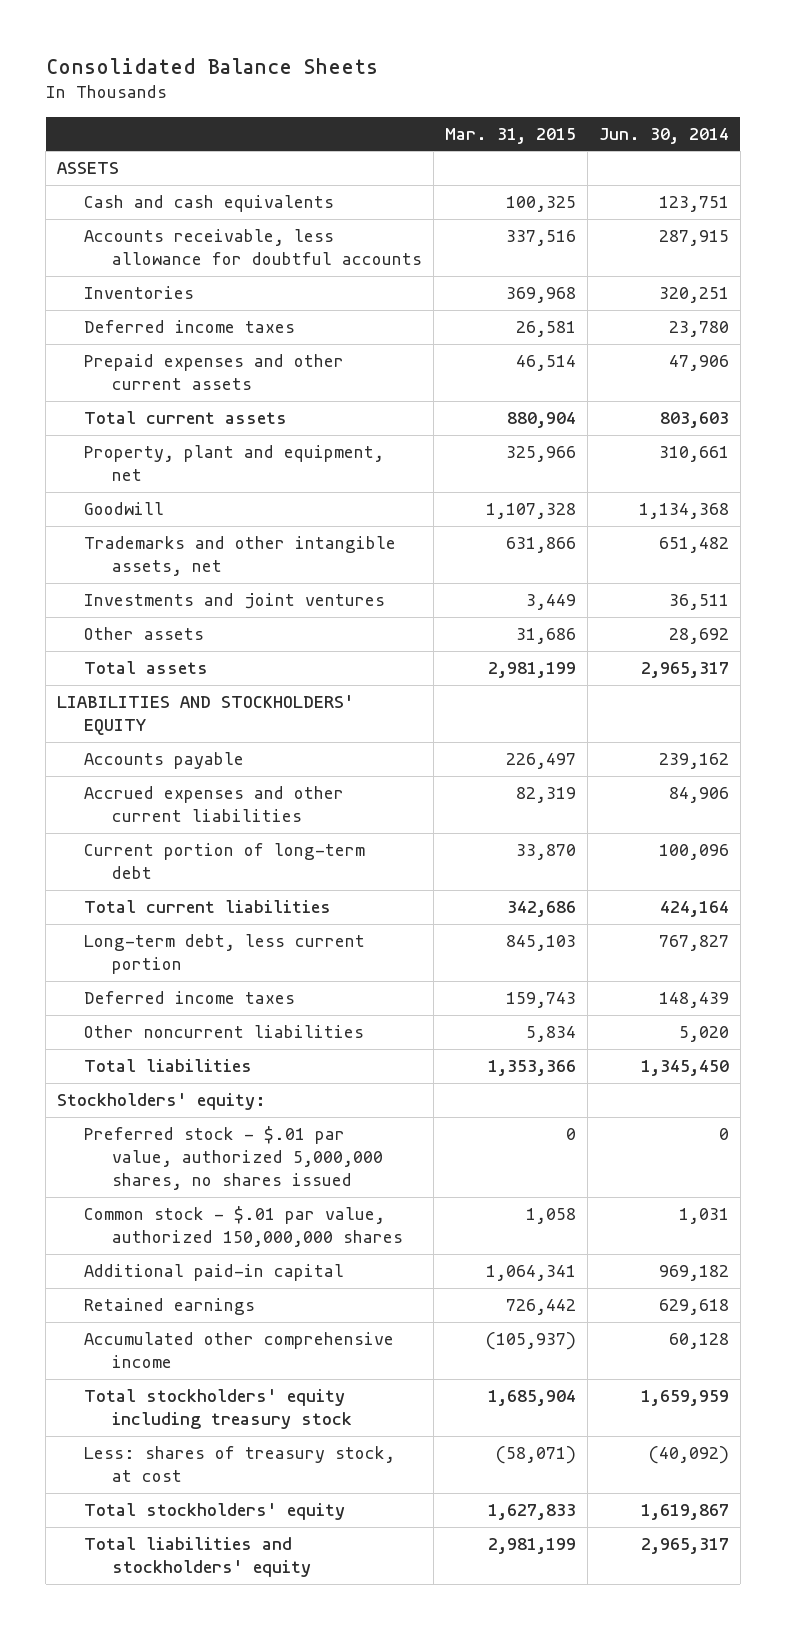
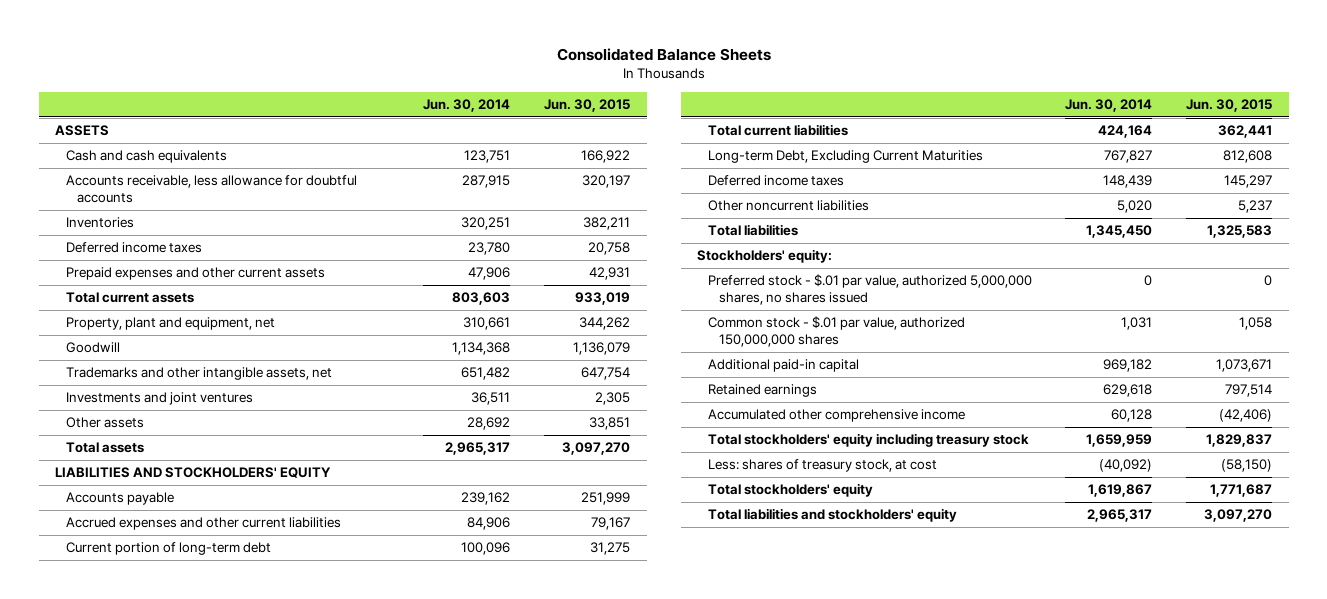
- | Mar. 31, 2015 | Jun. 30, 2014
+ | Jun. 30, 2014 | Jun. 30, 2015
- Long-term debt, less current portion | 845,103 | 767,827
+ Long-term Debt, Excluding Current Maturities | 767,827 | 812,608

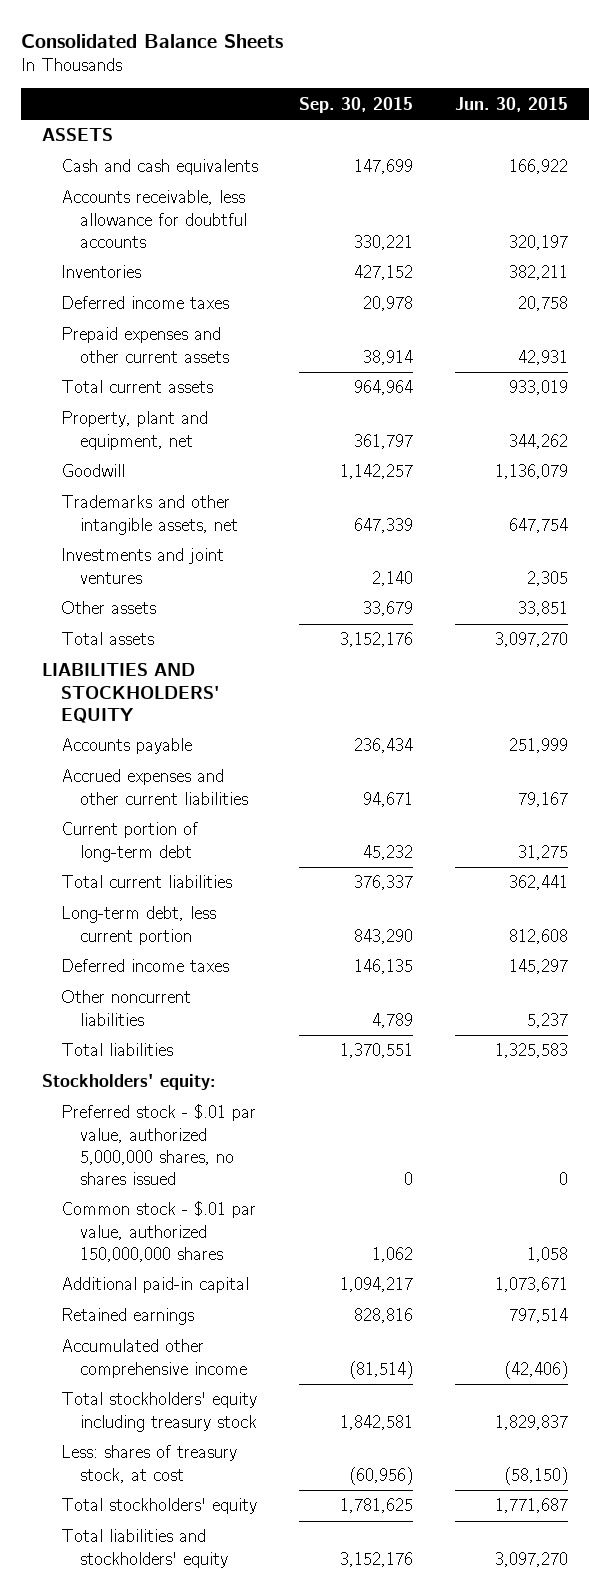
- | Jun. 30, 2014 | Jun. 30, 2015
+ | Sep. 30, 2015 | Jun. 30, 2015
- Long-term Debt, Excluding Current Maturities | 767,827 | 812,608
+ Long-term debt, less current portion | 843,290 | 812,608

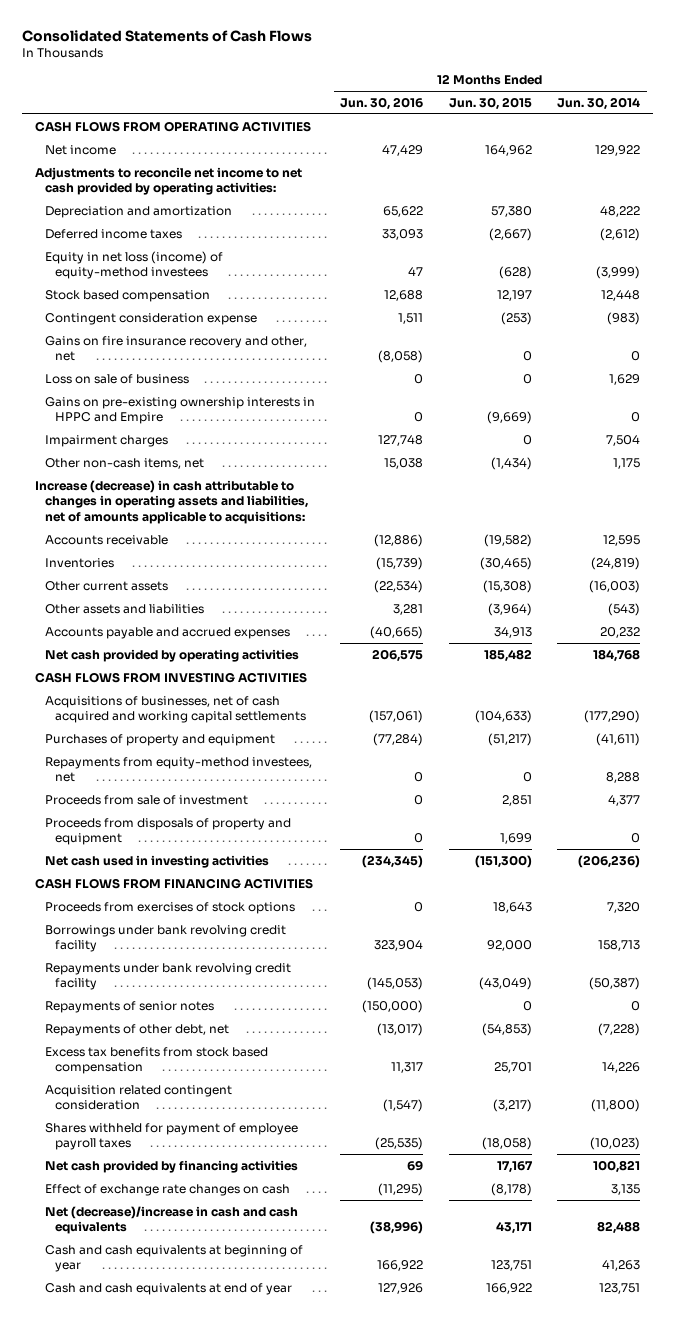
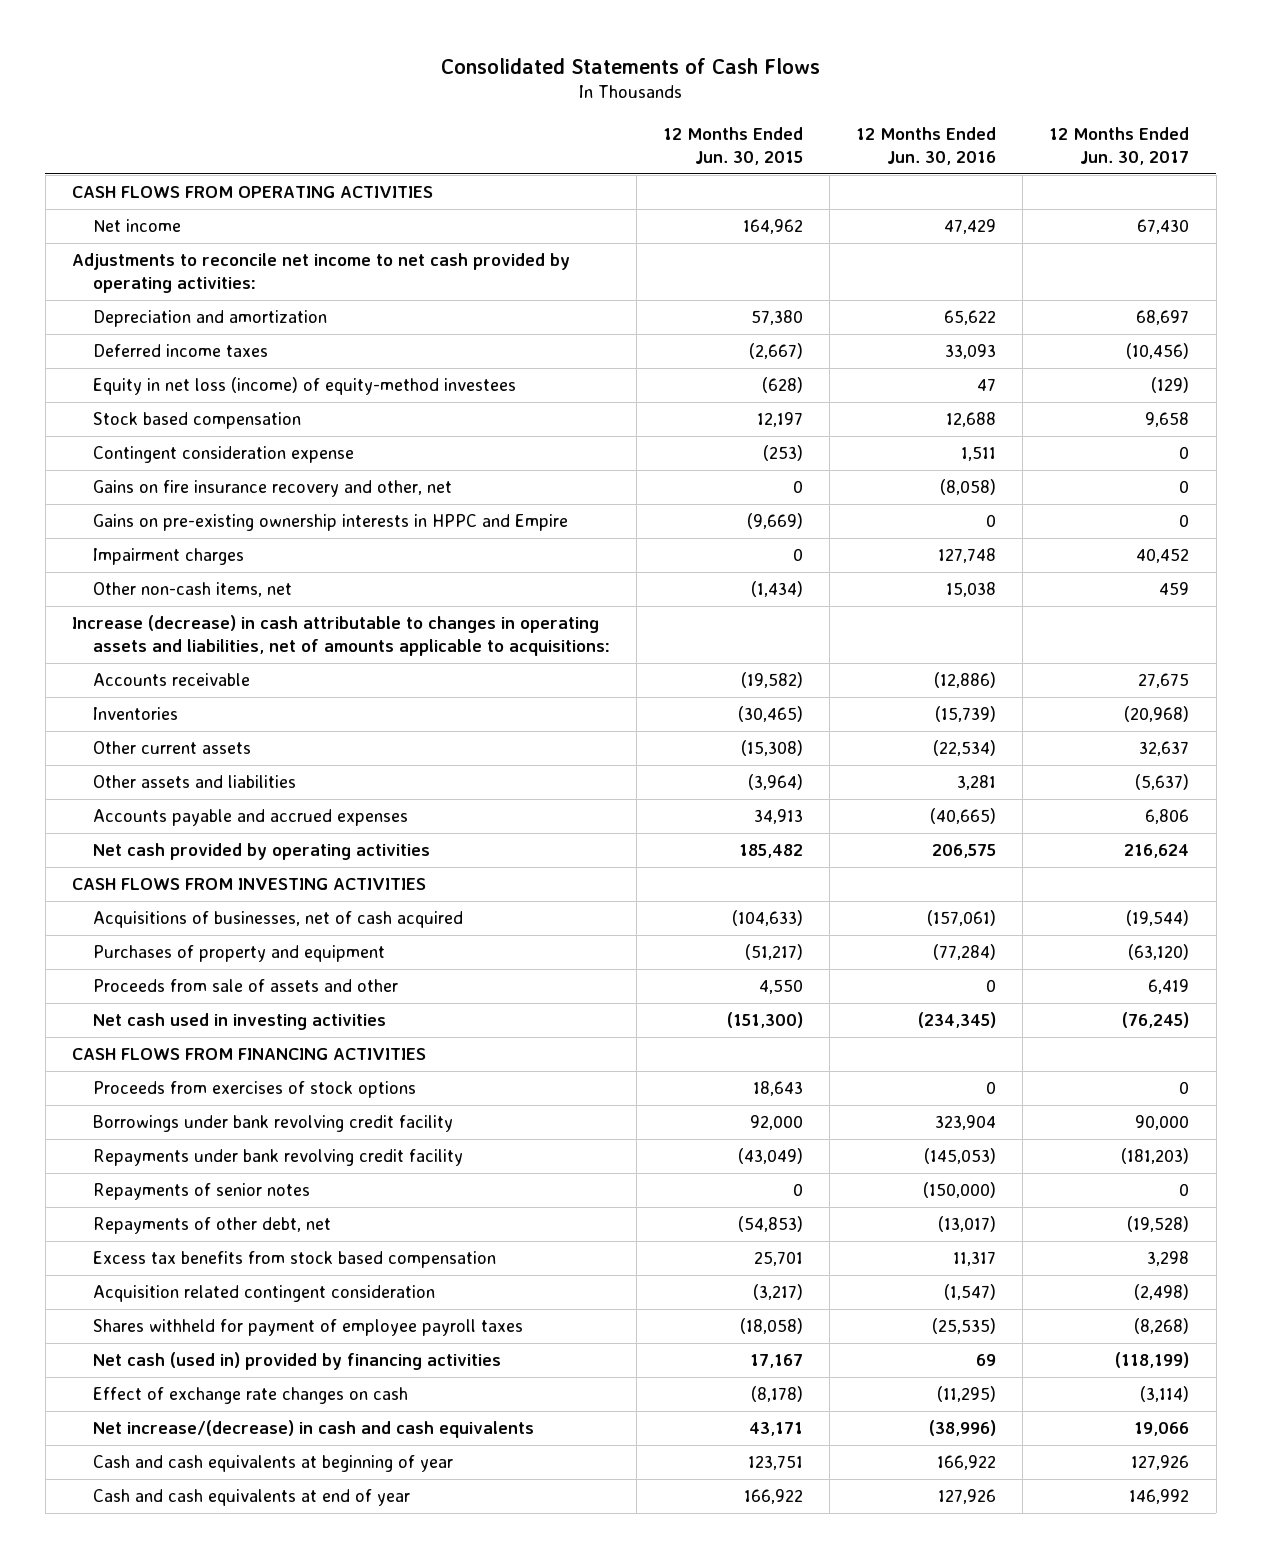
- | 12 Months Ended Jun. 30, 2016 | 12 Months Ended Jun. 30, 2015 | 12 Months Ended Jun. 30, 2014
+ | 12 Months Ended Jun. 30, 2015 | 12 Months Ended Jun. 30, 2016 | 12 Months Ended Jun. 30, 2017
- Loss on sale of business | 0 | 0 | 1,629
- Acquisitions of businesses, net of cash acquired and working capital settlements | (157,061) | (104,633) | (177,290)
+ Acquisitions of businesses, net of cash acquired | (104,633) | (157,061) | (19,544)
- Repayments from equity-method investees, net | 0 | 0 | 8,288
- Proceeds from sale of investment | 0 | 2,851 | 4,377
- Proceeds from disposals of property and equipment | 0 | 1,699 | 0
+ Proceeds from sale of assets and other | 4,550 | 0 | 6,419
- Net cash provided by financing activities | 69 | 17,167 | 100,821
+ Net cash (used in) provided by financing activities | 17,167 | 69 | (118,199)
- Net (decrease)/increase in cash and cash equivalents | (38,996) | 43,171 | 82,488
+ Net increase/(decrease) in cash and cash equivalents | 43,171 | (38,996) | 19,066

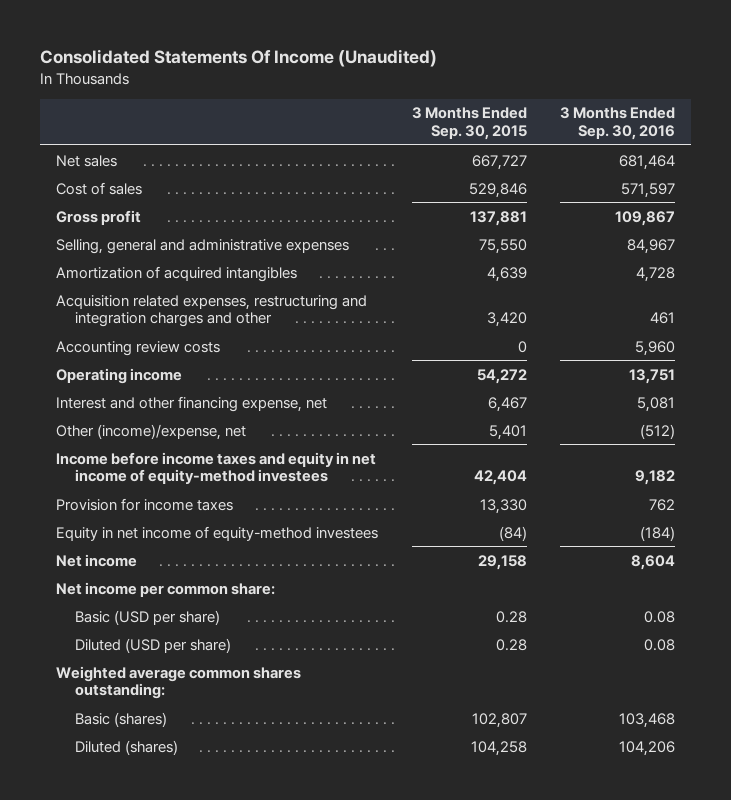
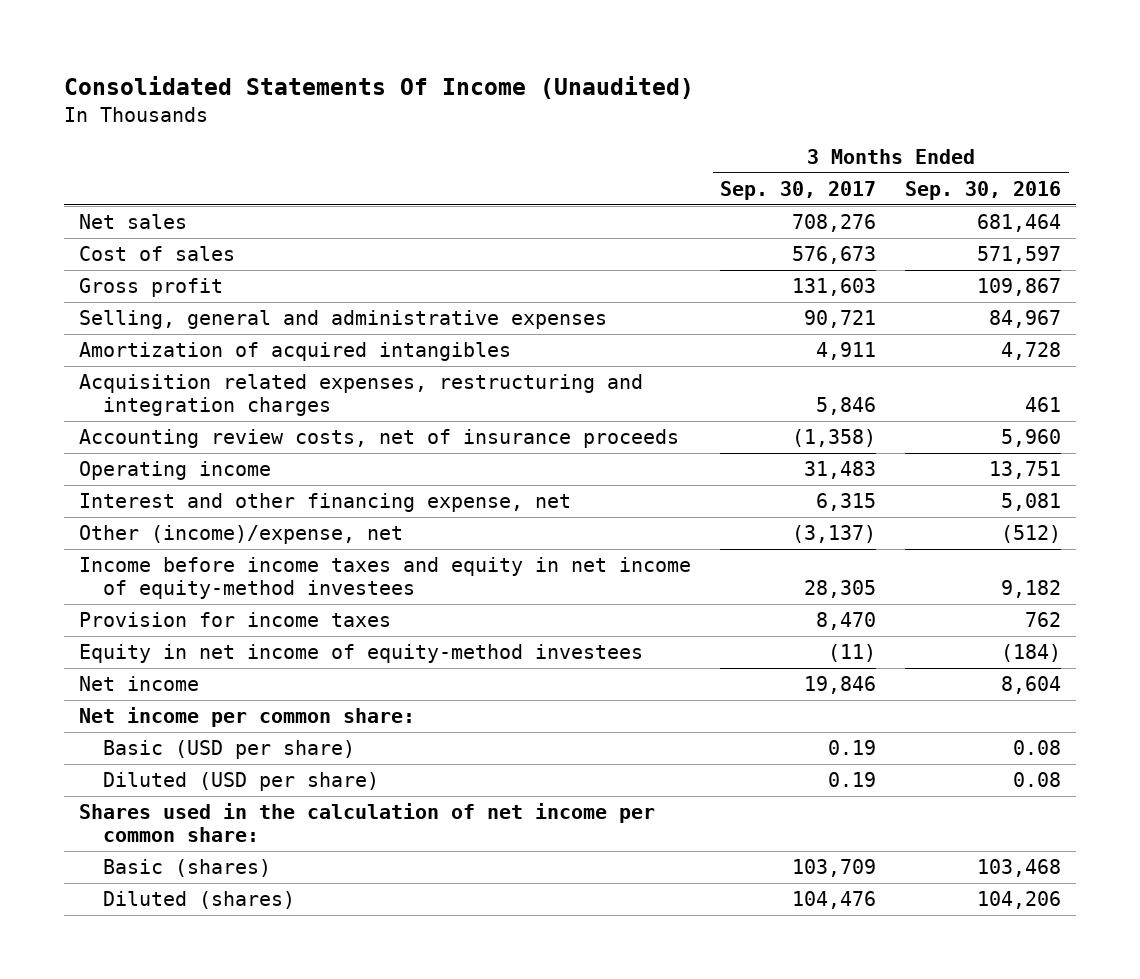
- | 3 Months Ended Sep. 30, 2015 | 3 Months Ended Sep. 30, 2016
+ | 3 Months Ended Sep. 30, 2017 | 3 Months Ended Sep. 30, 2016
- Acquisition related expenses, restructuring and integration charges and other | 3,420 | 461
- Accounting review costs | 0 | 5,960
+ Acquisition related expenses, restructuring and integration charges | 5,846 | 461
+ Accounting review costs, net of insurance proceeds | (1,358) | 5,960
- Weighted average common shares outstanding:
+ Shares used in the calculation of net income per common share:

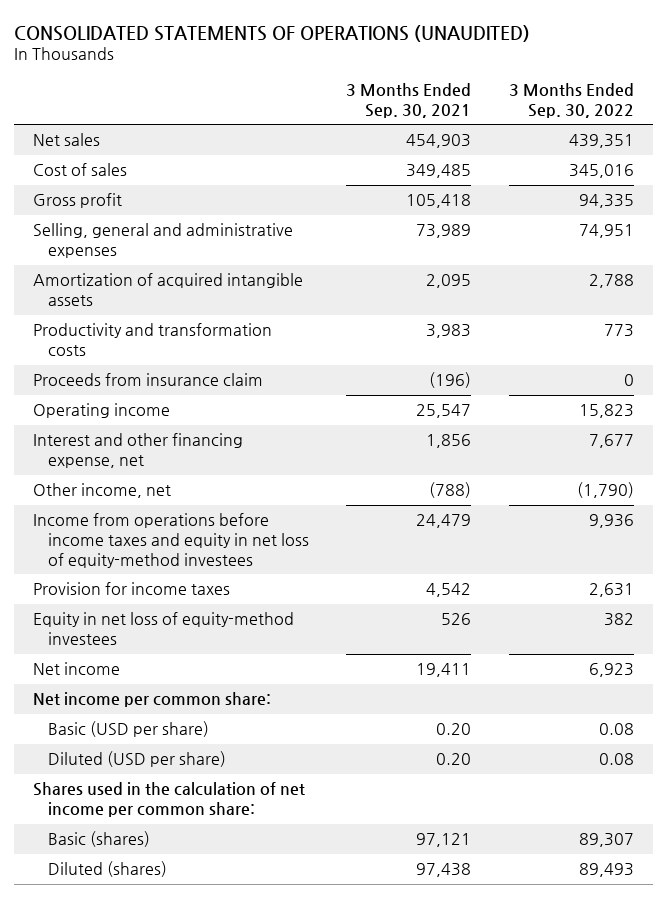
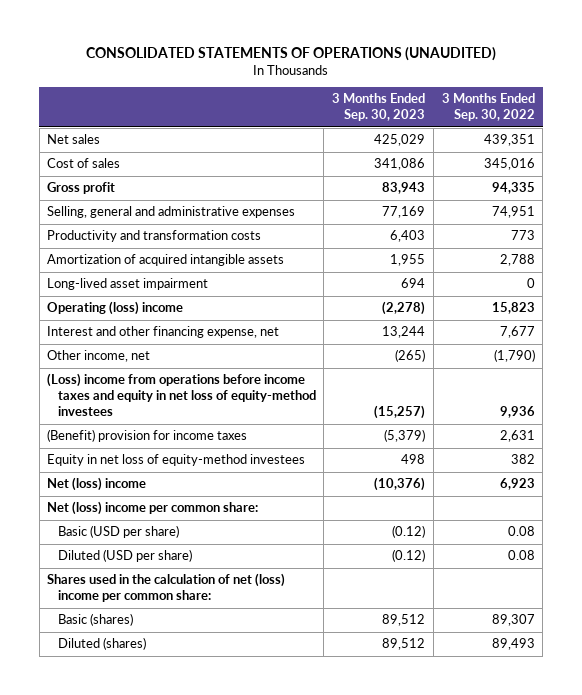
- | 3 Months Ended Sep. 30, 2021 | 3 Months Ended Sep. 30, 2022
+ | 3 Months Ended Sep. 30, 2023 | 3 Months Ended Sep. 30, 2022
- Proceeds from insurance claim | (196) | 0
- Operating income | 25,547 | 15,823
moved down: Amortization of acquired intangible assets | 1,955 | 2,788
+ Long-lived asset impairment | 694 | 0
+ Operating (loss) income | (2,278) | 15,823
- Income from operations before income taxes and equity in net loss of equity-method investees | 24,479 | 9,936
- Provision for income taxes | 4,542 | 2,631
+ (Loss) income from operations before income taxes and equity in net loss of equity-method investees | (15,257) | 9,936
+ (Benefit) provision for income taxes | (5,379) | 2,631
- Net income | 19,411 | 6,923
- Net income per common share:
+ Net (loss) income | (10,376) | 6,923
+ Net (loss) income per common share:
- Shares used in the calculation of net income per common share:
+ Shares used in the calculation of net (loss) income per common share:

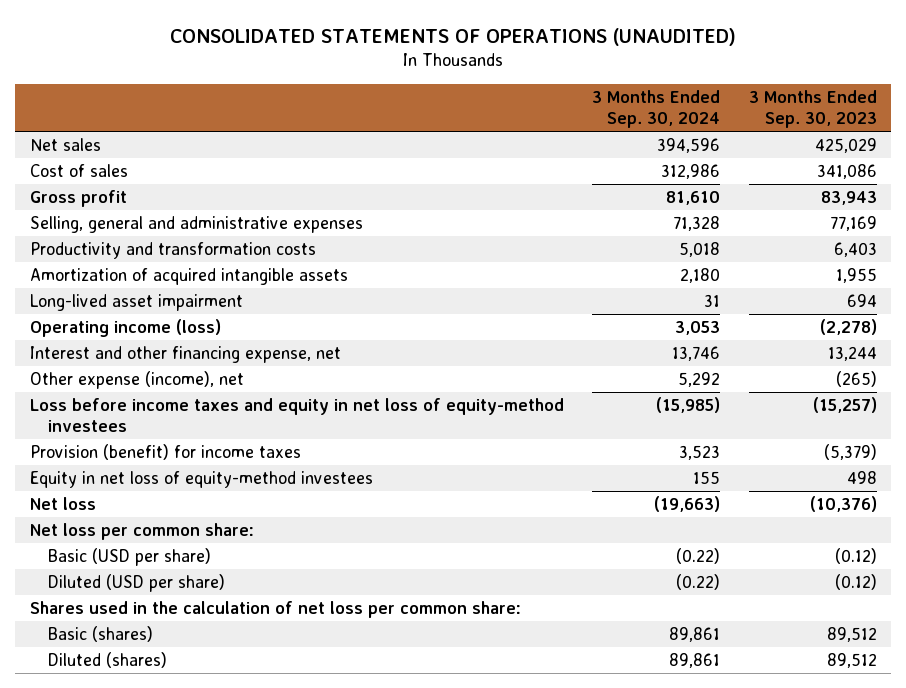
- | 3 Months Ended Sep. 30, 2023 | 3 Months Ended Sep. 30, 2022
+ | 3 Months Ended Sep. 30, 2024 | 3 Months Ended Sep. 30, 2023
- Operating (loss) income | (2,278) | 15,823
+ Operating income (loss) | 3,053 | (2,278)
- Other income, net | (265) | (1,790)
- (Loss) income from operations before income taxes and equity in net loss of equity-method investees | (15,257) | 9,936
- (Benefit) provision for income taxes | (5,379) | 2,631
+ Other expense (income), net | 5,292 | (265)
+ Loss before income taxes and equity in net loss of equity-method investees | (15,985) | (15,257)
+ Provision (benefit) for income taxes | 3,523 | (5,379)
- Net (loss) income | (10,376) | 6,923
- Net (loss) income per common share:
+ Net loss | (19,663) | (10,376)
+ Net loss per common share:
- Shares used in the calculation of net (loss) income per common share:
+ Shares used in the calculation of net loss per common share:

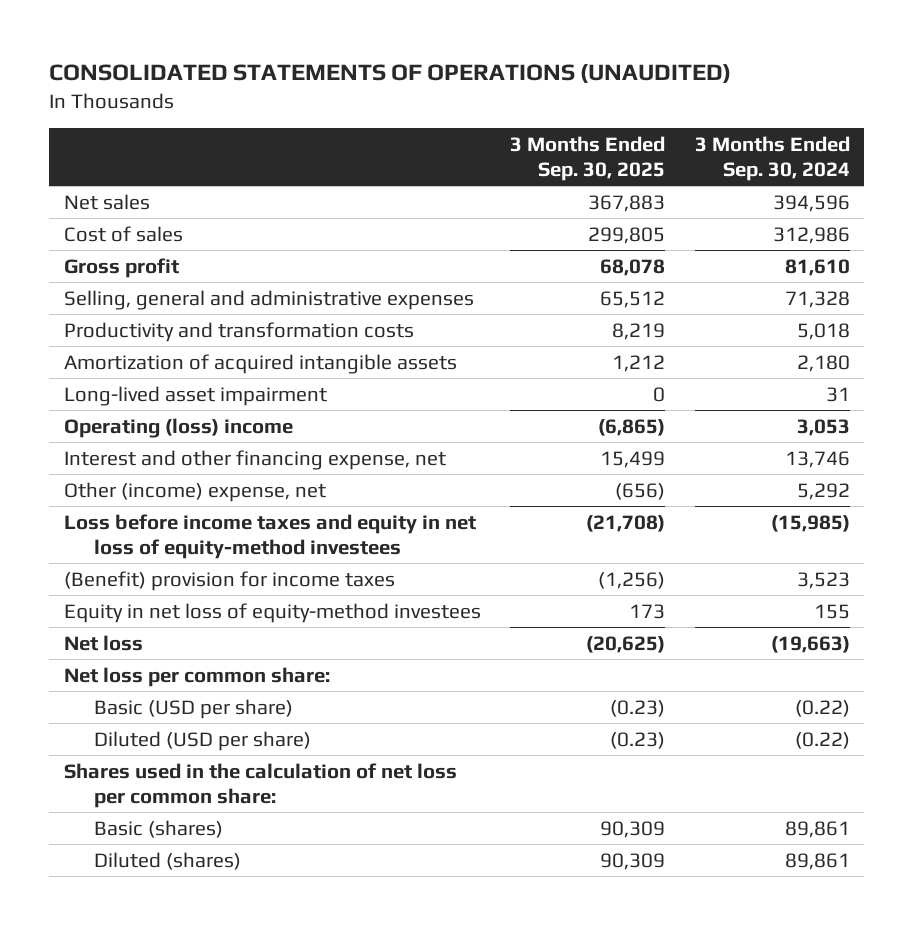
- | 3 Months Ended Sep. 30, 2024 | 3 Months Ended Sep. 30, 2023
+ | 3 Months Ended Sep. 30, 2025 | 3 Months Ended Sep. 30, 2024
- Operating income (loss) | 3,053 | (2,278)
+ Operating (loss) income | (6,865) | 3,053
- Other expense (income), net | 5,292 | (265)
+ Other (income) expense, net | (656) | 5,292
- Provision (benefit) for income taxes | 3,523 | (5,379)
+ (Benefit) provision for income taxes | (1,256) | 3,523

